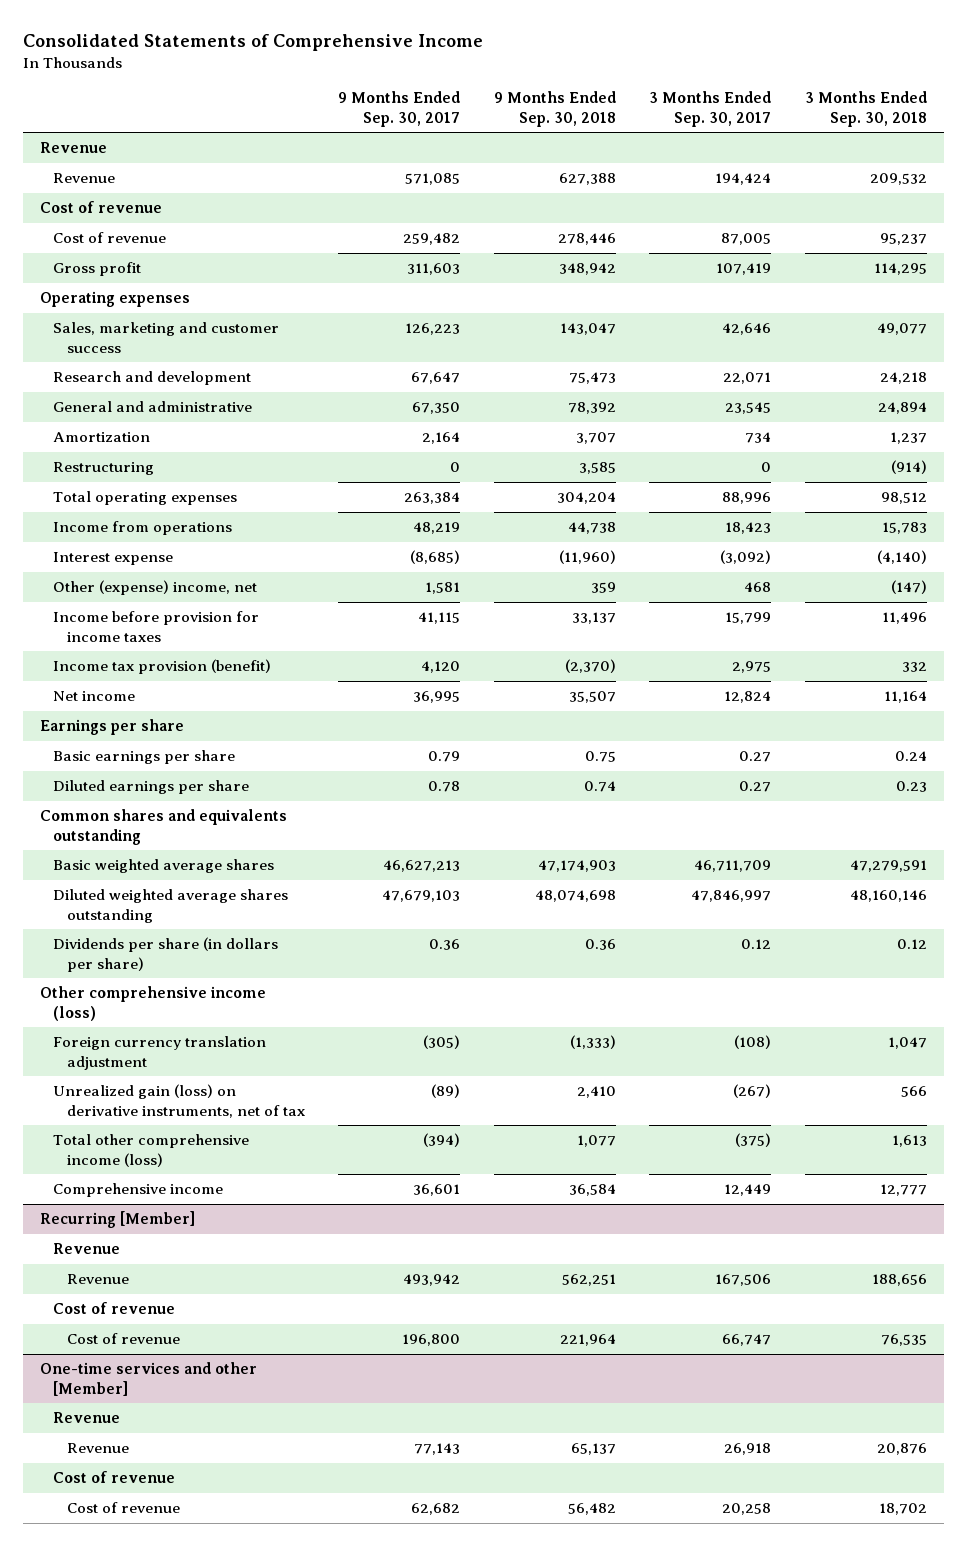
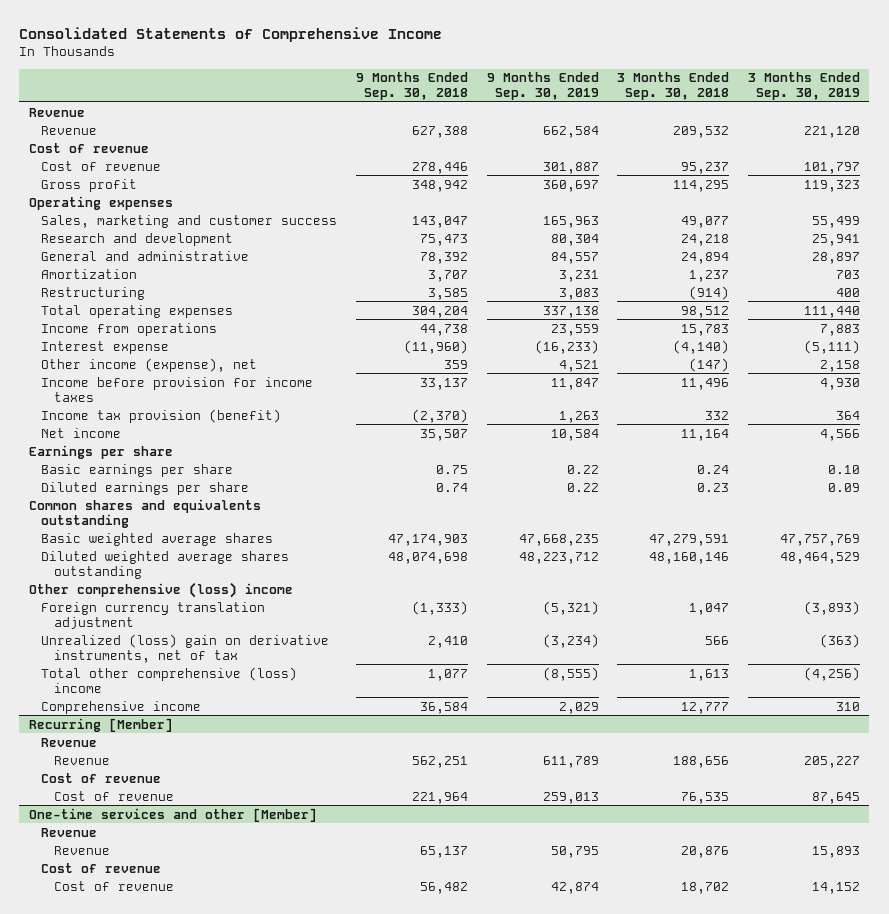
- | 9 Months Ended Sep. 30, 2017 | 9 Months Ended Sep. 30, 2018 | 3 Months Ended Sep. 30, 2017 | 3 Months Ended Sep. 30, 2018
+ | 9 Months Ended Sep. 30, 2018 | 9 Months Ended Sep. 30, 2019 | 3 Months Ended Sep. 30, 2018 | 3 Months Ended Sep. 30, 2019
- Other (expense) income, net | 1,581 | 359 | 468 | (147)
+ Other income (expense), net | 359 | 4,521 | (147) | 2,158
- Dividends per share (in dollars per share) | 0.36 | 0.36 | 0.12 | 0.12
- Other comprehensive income (loss)
+ Other comprehensive (loss) income
- Unrealized gain (loss) on derivative instruments, net of tax | (89) | 2,410 | (267) | 566
- Total other comprehensive income (loss) | (394) | 1,077 | (375) | 1,613
+ Unrealized (loss) gain on derivative instruments, net of tax | 2,410 | (3,234) | 566 | (363)
+ Total other comprehensive (loss) income | 1,077 | (8,555) | 1,613 | (4,256)

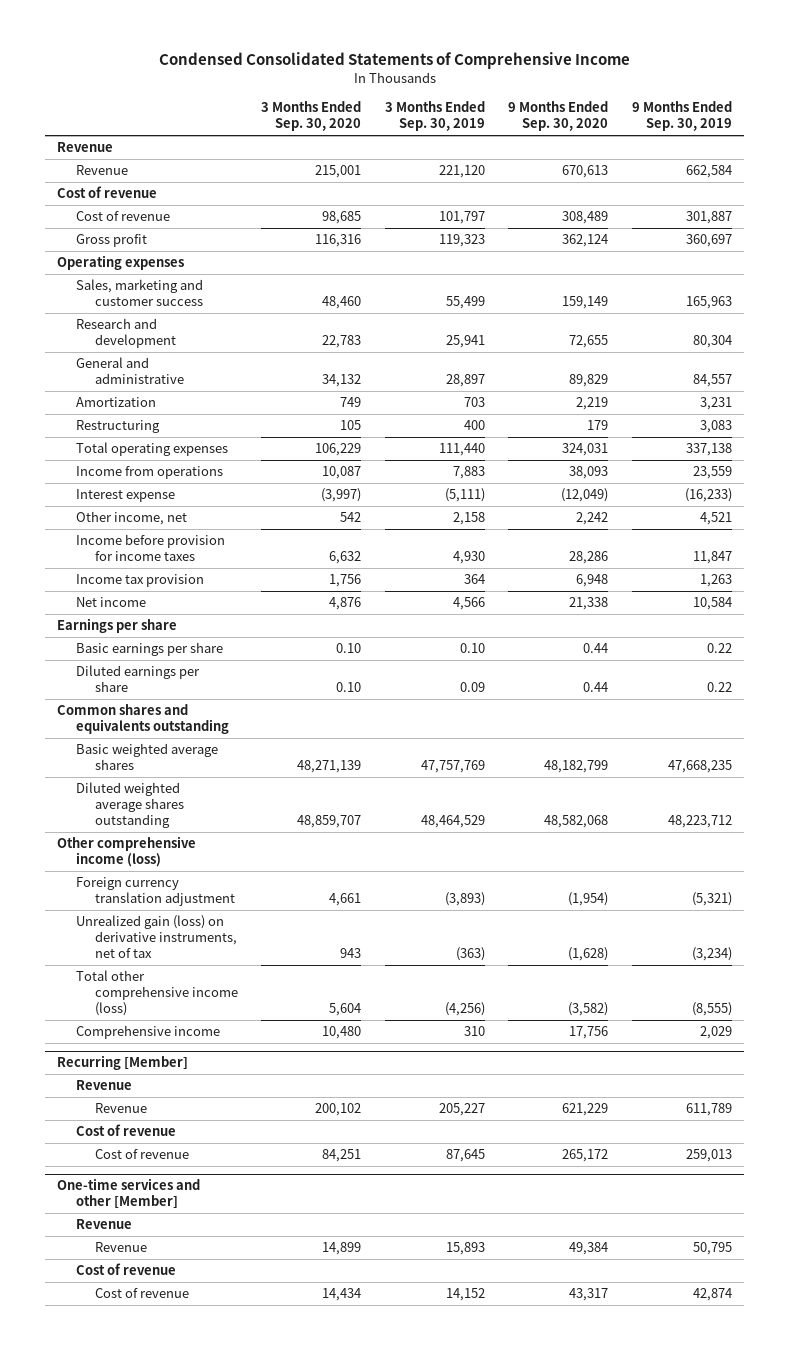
- Consolidated Statements of Comprehensive Income
+ Condensed Consolidated Statements of Comprehensive Income
- | 9 Months Ended Sep. 30, 2018 | 9 Months Ended Sep. 30, 2019 | 3 Months Ended Sep. 30, 2018 | 3 Months Ended Sep. 30, 2019
+ | 3 Months Ended Sep. 30, 2020 | 3 Months Ended Sep. 30, 2019 | 9 Months Ended Sep. 30, 2020 | 9 Months Ended Sep. 30, 2019
- Other income (expense), net | 359 | 4,521 | (147) | 2,158
+ Other income, net | 542 | 2,158 | 2,242 | 4,521
- Income tax provision (benefit) | (2,370) | 1,263 | 332 | 364
+ Income tax provision | 1,756 | 364 | 6,948 | 1,263
- Other comprehensive (loss) income
+ Other comprehensive income (loss)
- Unrealized (loss) gain on derivative instruments, net of tax | 2,410 | (3,234) | 566 | (363)
- Total other comprehensive (loss) income | 1,077 | (8,555) | 1,613 | (4,256)
+ Unrealized gain (loss) on derivative instruments, net of tax | 943 | (363) | (1,628) | (3,234)
+ Total other comprehensive income (loss) | 5,604 | (4,256) | (3,582) | (8,555)

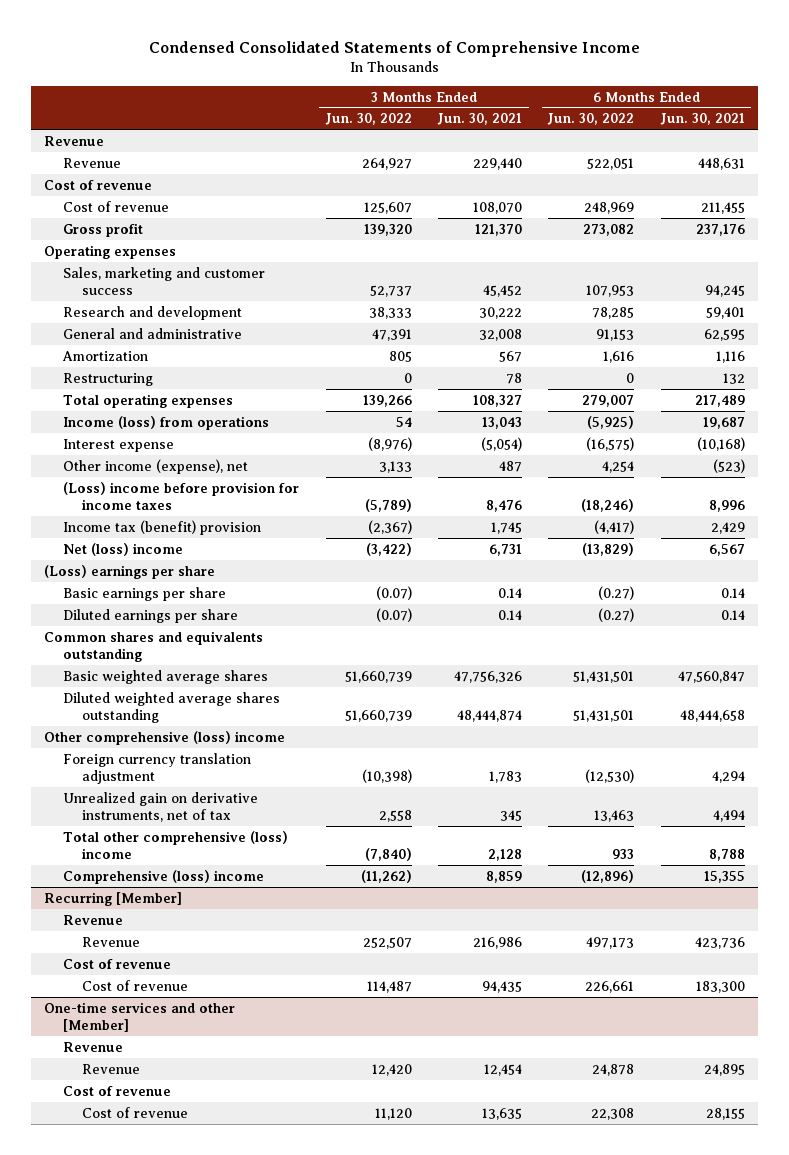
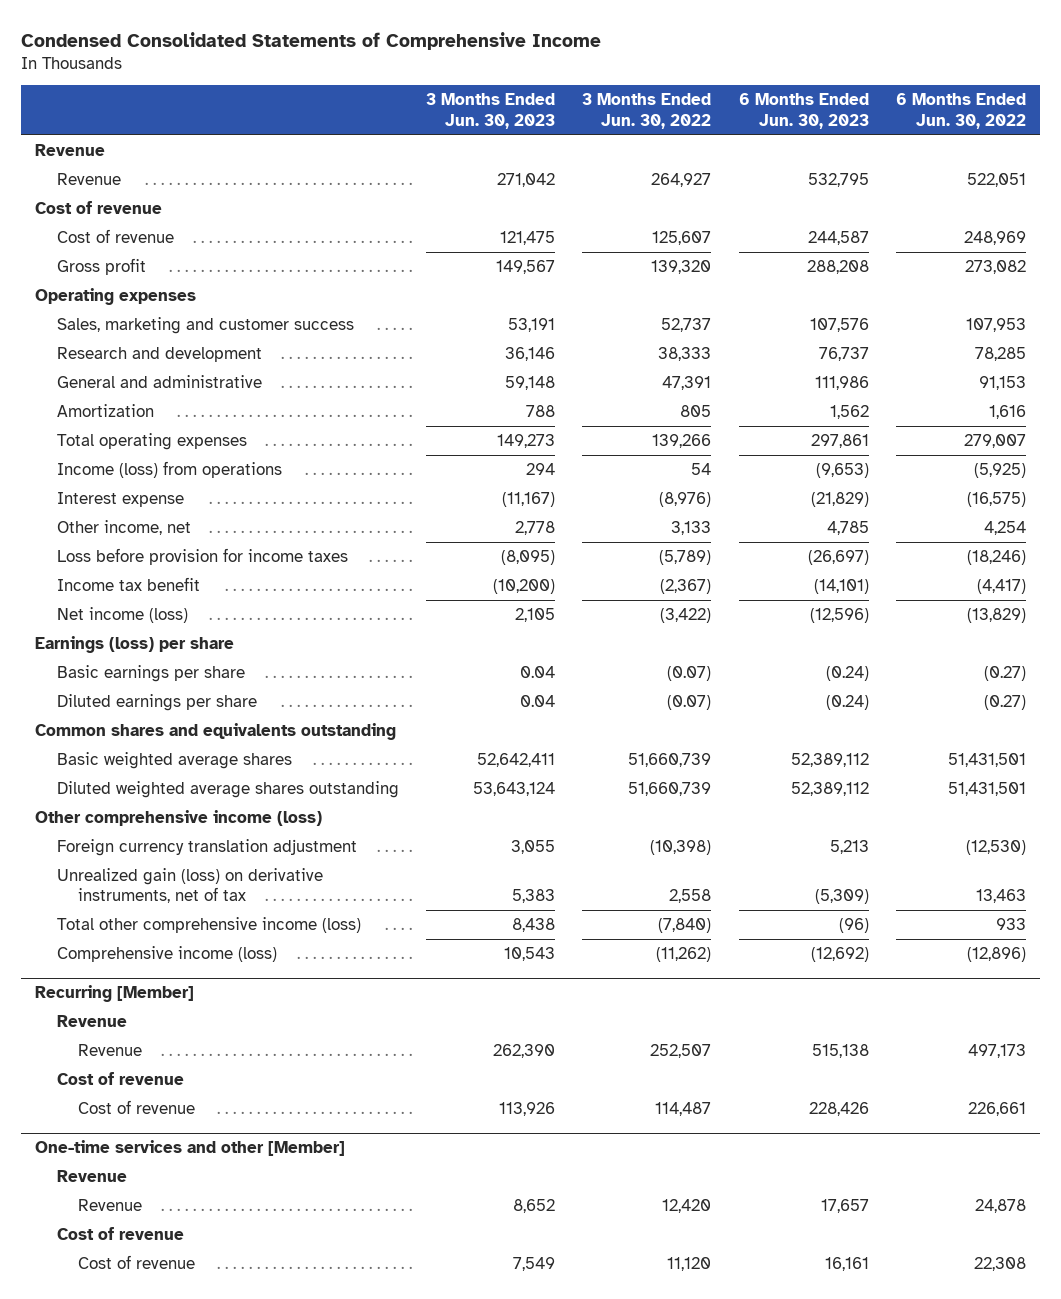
- | 3 Months Ended Jun. 30, 2022 | 3 Months Ended Jun. 30, 2021 | 6 Months Ended Jun. 30, 2022 | 6 Months Ended Jun. 30, 2021
+ | 3 Months Ended Jun. 30, 2023 | 3 Months Ended Jun. 30, 2022 | 6 Months Ended Jun. 30, 2023 | 6 Months Ended Jun. 30, 2022
- Restructuring | 0 | 78 | 0 | 132
- Other income (expense), net | 3,133 | 487 | 4,254 | (523)
- (Loss) income before provision for income taxes | (5,789) | 8,476 | (18,246) | 8,996
- Income tax (benefit) provision | (2,367) | 1,745 | (4,417) | 2,429
- Net (loss) income | (3,422) | 6,731 | (13,829) | 6,567
- (Loss) earnings per share
+ Other income, net | 2,778 | 3,133 | 4,785 | 4,254
+ Loss before provision for income taxes | (8,095) | (5,789) | (26,697) | (18,246)
+ Income tax benefit | (10,200) | (2,367) | (14,101) | (4,417)
+ Net income (loss) | 2,105 | (3,422) | (12,596) | (13,829)
+ Earnings (loss) per share
- Other comprehensive (loss) income
+ Other comprehensive income (loss)
- Unrealized gain on derivative instruments, net of tax | 2,558 | 345 | 13,463 | 4,494
- Total other comprehensive (loss) income | (7,840) | 2,128 | 933 | 8,788
- Comprehensive (loss) income | (11,262) | 8,859 | (12,896) | 15,355
+ Unrealized gain (loss) on derivative instruments, net of tax | 5,383 | 2,558 | (5,309) | 13,463
+ Total other comprehensive income (loss) | 8,438 | (7,840) | (96) | 933
+ Comprehensive income (loss) | 10,543 | (11,262) | (12,692) | (12,896)

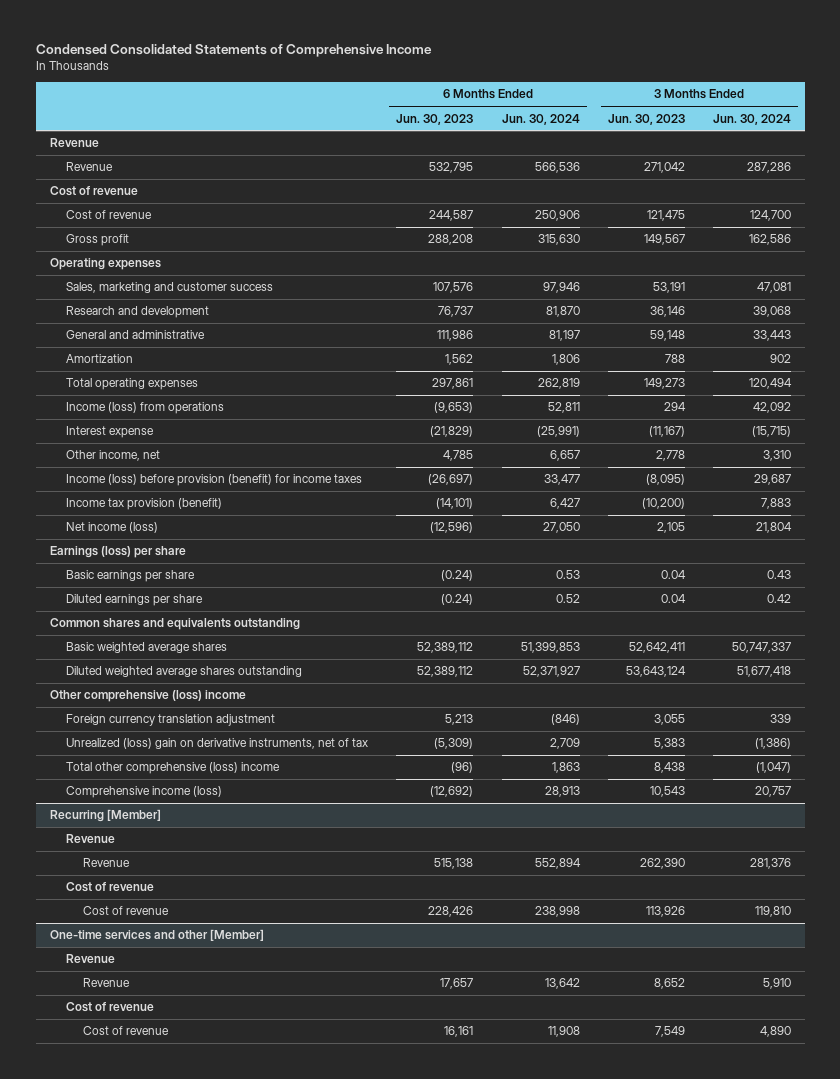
- | 3 Months Ended Jun. 30, 2023 | 3 Months Ended Jun. 30, 2022 | 6 Months Ended Jun. 30, 2023 | 6 Months Ended Jun. 30, 2022
+ | 6 Months Ended Jun. 30, 2023 | 6 Months Ended Jun. 30, 2024 | 3 Months Ended Jun. 30, 2023 | 3 Months Ended Jun. 30, 2024
- Loss before provision for income taxes | (8,095) | (5,789) | (26,697) | (18,246)
- Income tax benefit | (10,200) | (2,367) | (14,101) | (4,417)
+ Income (loss) before provision (benefit) for income taxes | (26,697) | 33,477 | (8,095) | 29,687
+ Income tax provision (benefit) | (14,101) | 6,427 | (10,200) | 7,883
- Other comprehensive income (loss)
+ Other comprehensive (loss) income
- Unrealized gain (loss) on derivative instruments, net of tax | 5,383 | 2,558 | (5,309) | 13,463
- Total other comprehensive income (loss) | 8,438 | (7,840) | (96) | 933
+ Unrealized (loss) gain on derivative instruments, net of tax | (5,309) | 2,709 | 5,383 | (1,386)
+ Total other comprehensive (loss) income | (96) | 1,863 | 8,438 | (1,047)

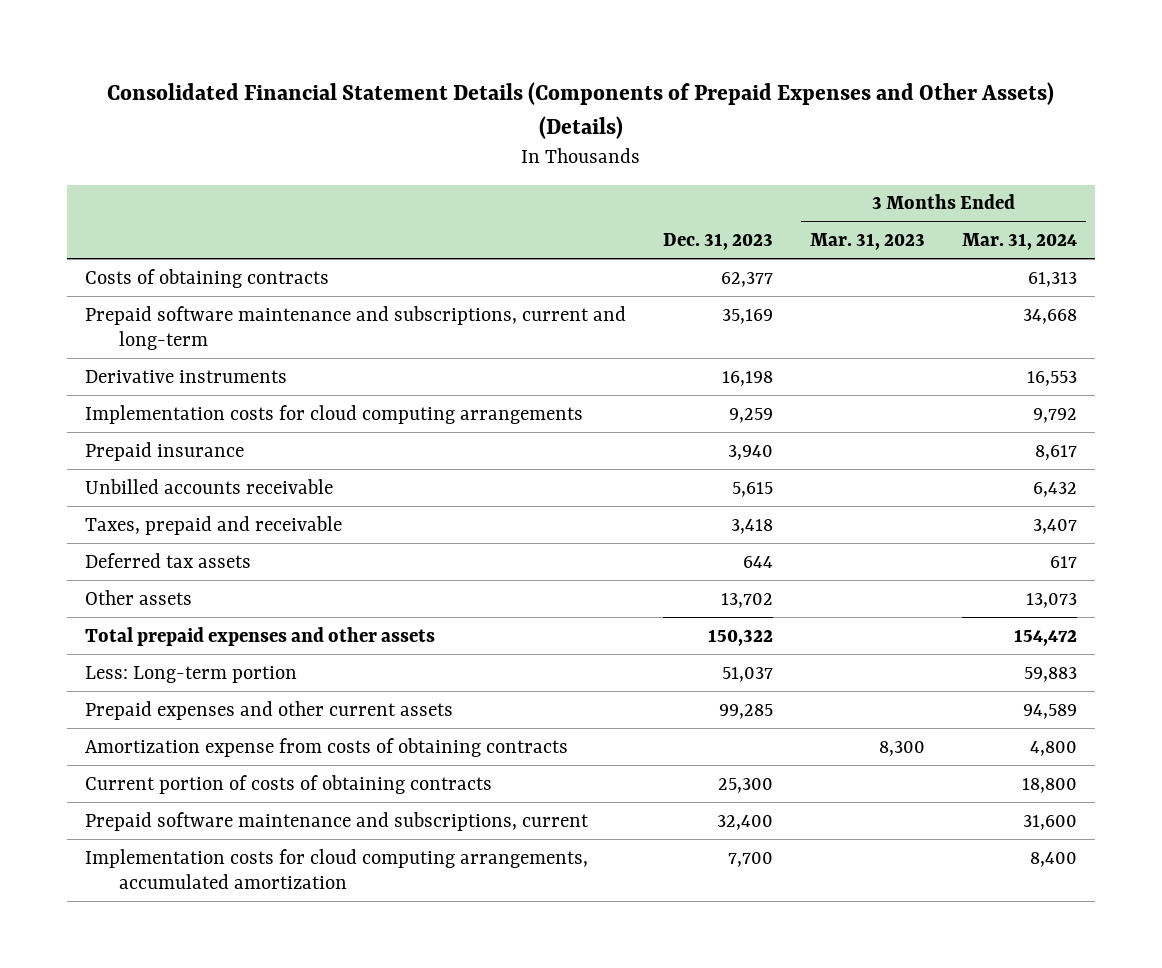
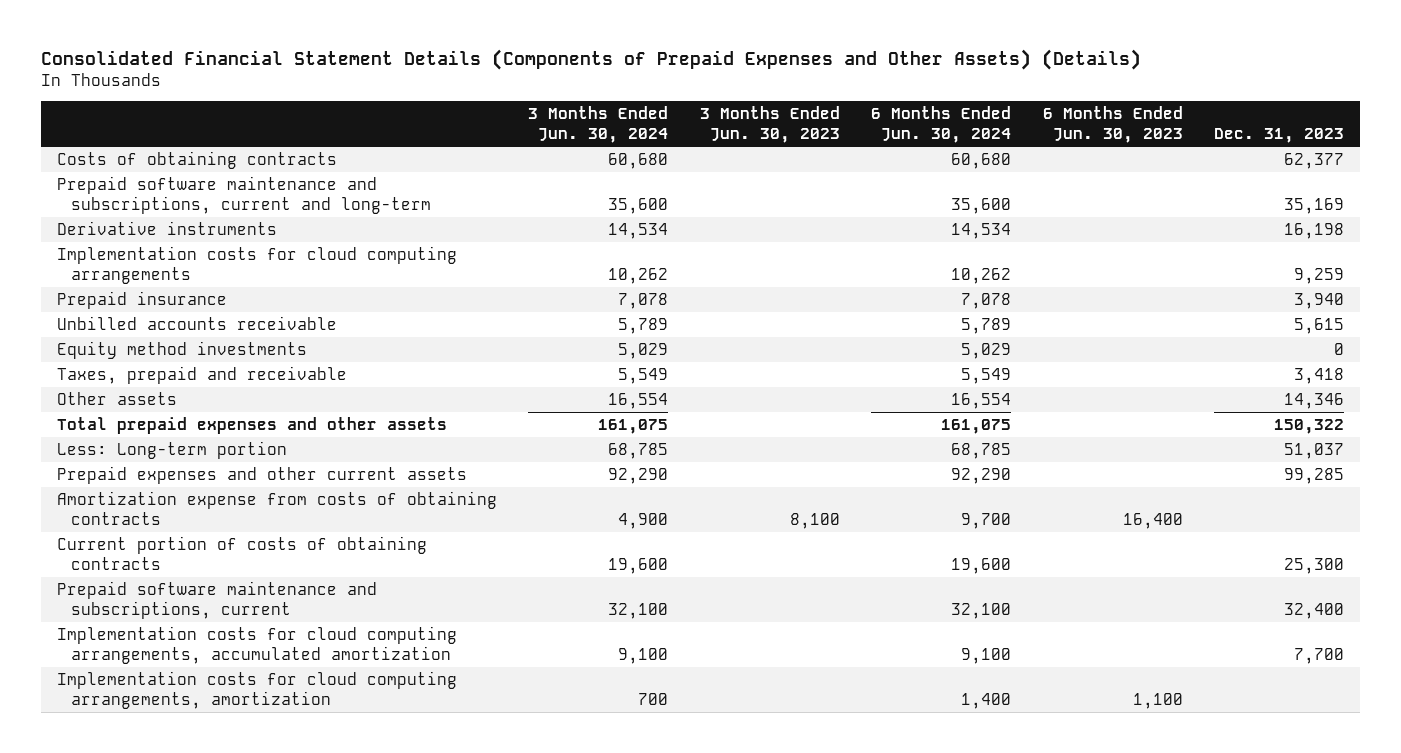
- | Dec. 31, 2023 | 3 Months Ended Mar. 31, 2023 | 3 Months Ended Mar. 31, 2024
+ | 3 Months Ended Jun. 30, 2024 | 3 Months Ended Jun. 30, 2023 | 6 Months Ended Jun. 30, 2024 | 6 Months Ended Jun. 30, 2023 | Dec. 31, 2023
+ Equity method investments | 5,029 | | 5,029 | | 0
- Deferred tax assets | 644 | | 617
- Other assets | 13,702 | | 13,073
+ Other assets | 16,554 | | 16,554 | | 14,346
+ Implementation costs for cloud computing arrangements, amortization | 700 | | 1,400 | 1,100 |

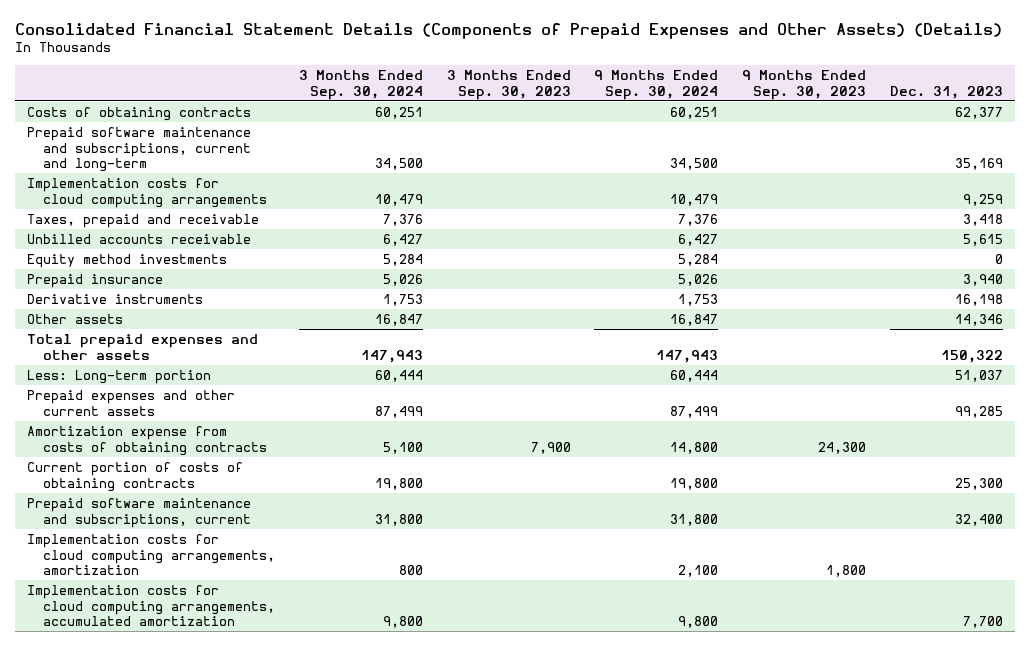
- | 3 Months Ended Jun. 30, 2024 | 3 Months Ended Jun. 30, 2023 | 6 Months Ended Jun. 30, 2024 | 6 Months Ended Jun. 30, 2023 | Dec. 31, 2023
+ | 3 Months Ended Sep. 30, 2024 | 3 Months Ended Sep. 30, 2023 | 9 Months Ended Sep. 30, 2024 | 9 Months Ended Sep. 30, 2023 | Dec. 31, 2023
moved up: Taxes, prepaid and receivable | 7,376 | | 7,376 | | 3,418
moved down: Prepaid insurance | 5,026 | | 5,026 | | 3,940
moved down: Derivative instruments | 1,753 | | 1,753 | | 16,198
moved down: Implementation costs for cloud computing arrangements, accumulated amortization | 9,800 | | 9,800 | | 7,700

